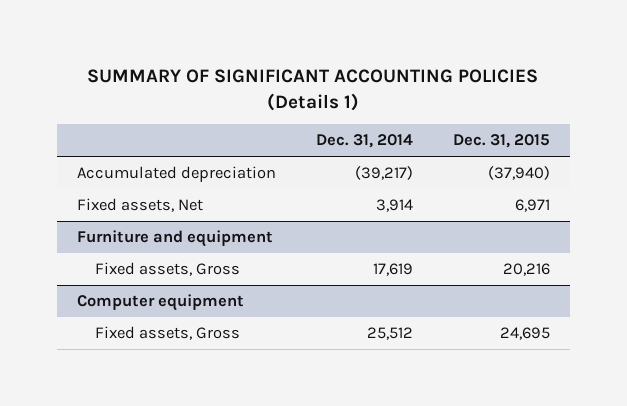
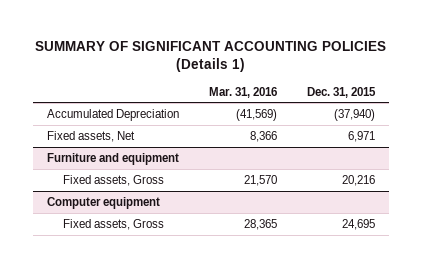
- | Dec. 31, 2014 | Dec. 31, 2015
+ | Mar. 31, 2016 | Dec. 31, 2015
- Accumulated depreciation | (39,217) | (37,940)
+ Accumulated Depreciation | (41,569) | (37,940)

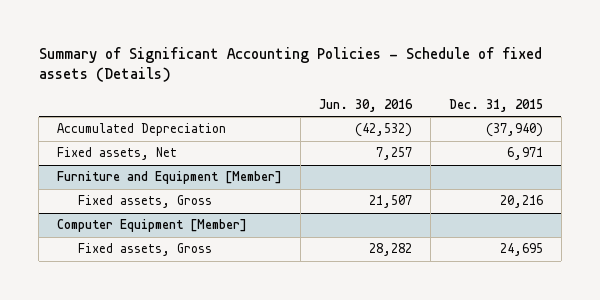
- SUMMARY OF SIGNIFICANT ACCOUNTING POLICIES (Details 1)
+ Summary of Significant Accounting Policies - Schedule of fixed assets (Details)
- | Mar. 31, 2016 | Dec. 31, 2015
+ | Jun. 30, 2016 | Dec. 31, 2015
- Furniture and equipment
+ Furniture and Equipment [Member]
- Computer equipment
+ Computer Equipment [Member]

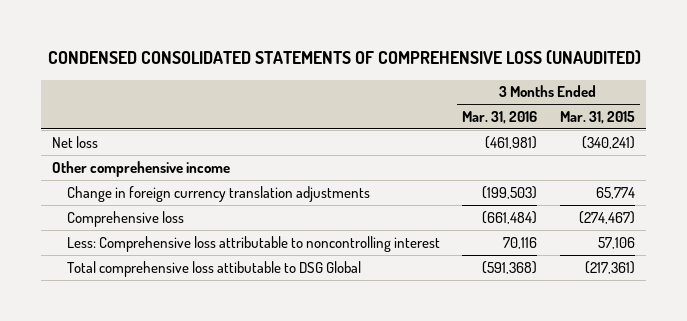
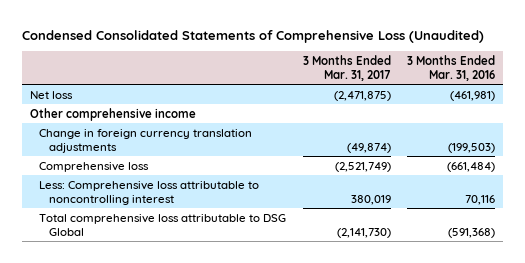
- CONDENSED CONSOLIDATED STATEMENTS OF COMPREHENSIVE LOSS (UNAUDITED)
+ Condensed Consolidated Statements of Comprehensive Loss (Unaudited)
- | 3 Months Ended Mar. 31, 2016 | 3 Months Ended Mar. 31, 2015
+ | 3 Months Ended Mar. 31, 2017 | 3 Months Ended Mar. 31, 2016
- Total comprehensive loss attibutable to DSG Global | (591,368) | (217,361)
+ Total comprehensive loss attributable to DSG Global | (2,141,730) | (591,368)

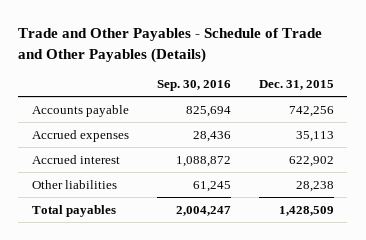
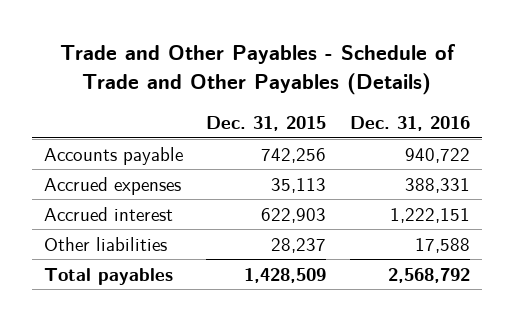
- | Sep. 30, 2016 | Dec. 31, 2015
+ | Dec. 31, 2015 | Dec. 31, 2016
- Accrued interest | 1,088,872 | 622,902
- Other liabilities | 61,245 | 28,238
+ Accrued interest | 622,903 | 1,222,151
+ Other liabilities | 28,237 | 17,588

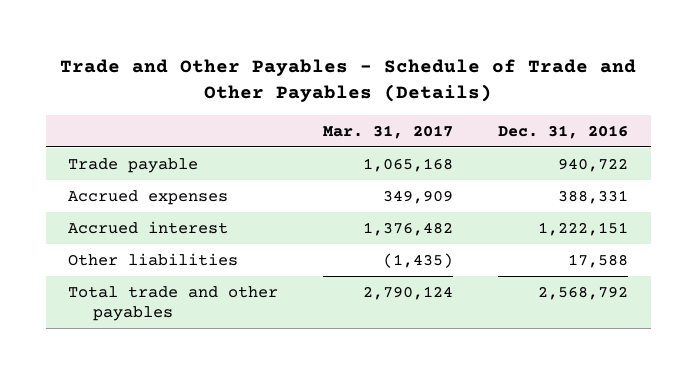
- | Dec. 31, 2015 | Dec. 31, 2016
+ | Mar. 31, 2017 | Dec. 31, 2016
- Accounts payable | 742,256 | 940,722
+ Trade payable | 1,065,168 | 940,722
- Total payables | 1,428,509 | 2,568,792
+ Total trade and other payables | 2,790,124 | 2,568,792

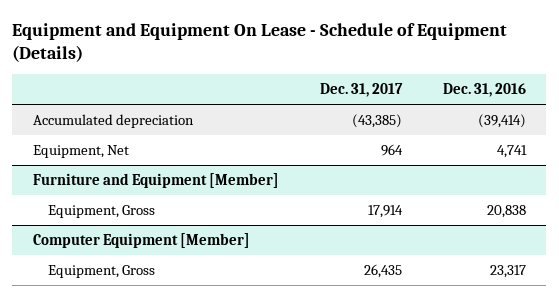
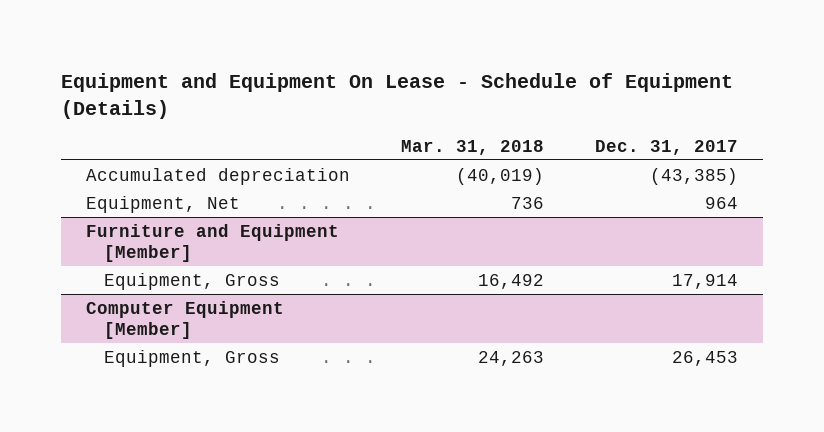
- | Dec. 31, 2017 | Dec. 31, 2016
+ | Mar. 31, 2018 | Dec. 31, 2017
@ Computer Equipment [Member]
- Equipment, Gross | 26,435 | 23,317
+ Equipment, Gross | 24,263 | 26,453

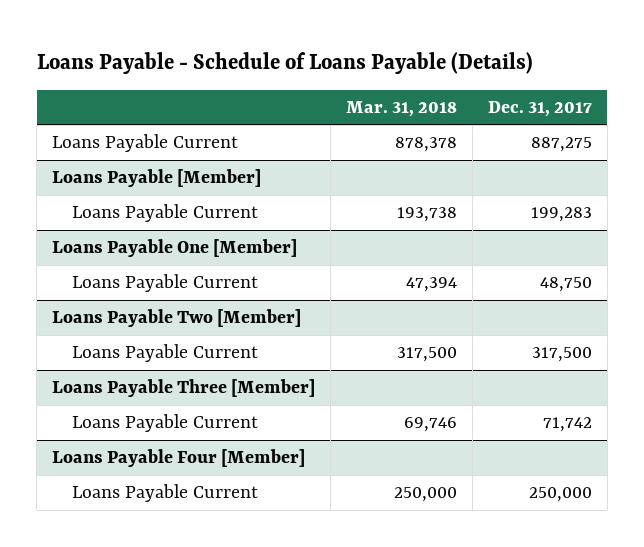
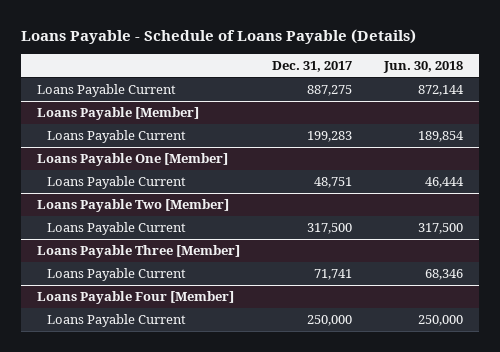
- | Mar. 31, 2018 | Dec. 31, 2017
+ | Dec. 31, 2017 | Jun. 30, 2018
@ Loans Payable One [Member]
- Loans Payable Current | 47,394 | 48,750
+ Loans Payable Current | 48,751 | 46,444
@ Loans Payable Three [Member]
- Loans Payable Current | 69,746 | 71,742
+ Loans Payable Current | 71,741 | 68,346

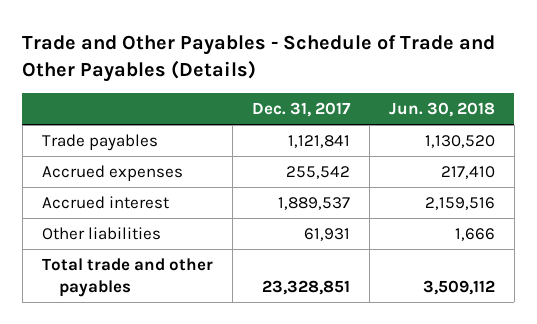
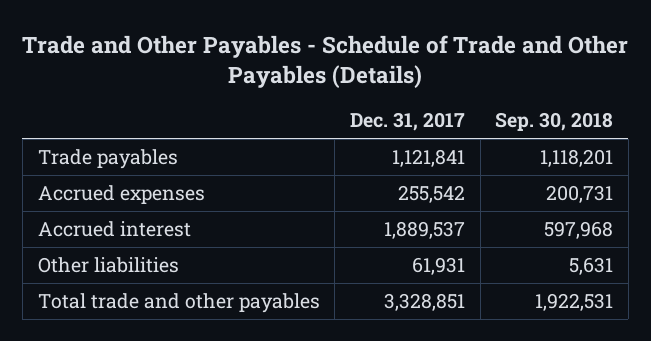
- | Dec. 31, 2017 | Jun. 30, 2018
+ | Dec. 31, 2017 | Sep. 30, 2018
- Total trade and other payables | 23,328,851 | 3,509,112
+ Total trade and other payables | 3,328,851 | 1,922,531

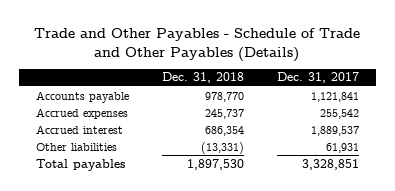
- | Dec. 31, 2017 | Sep. 30, 2018
+ | Dec. 31, 2018 | Dec. 31, 2017
- Trade payables | 1,121,841 | 1,118,201
+ Accounts payable | 978,770 | 1,121,841
- Total trade and other payables | 3,328,851 | 1,922,531
+ Total payables | 1,897,530 | 3,328,851

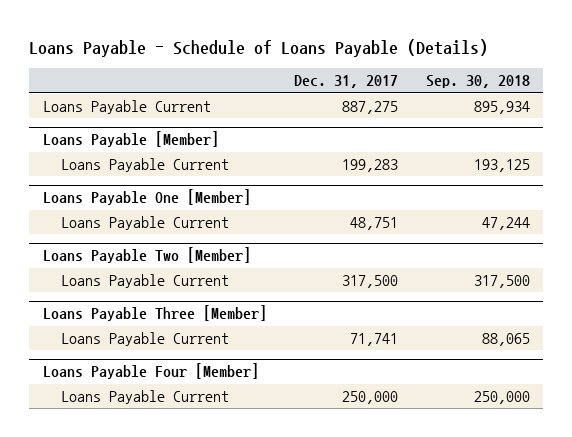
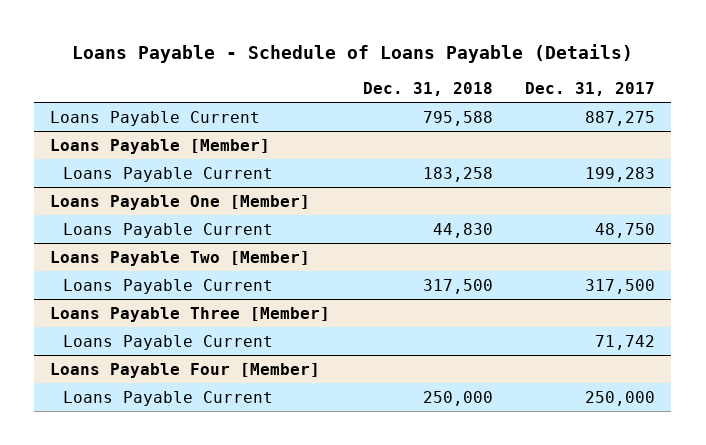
- | Dec. 31, 2017 | Sep. 30, 2018
+ | Dec. 31, 2018 | Dec. 31, 2017
@ Loans Payable One [Member]
- Loans Payable Current | 48,751 | 47,244
+ Loans Payable Current | 44,830 | 48,750
@ Loans Payable Three [Member]
- Loans Payable Current | 71,741 | 88,065
+ Loans Payable Current | | 71,742

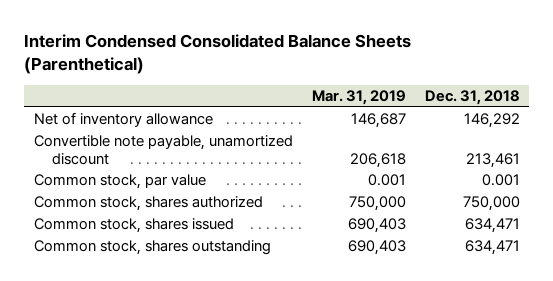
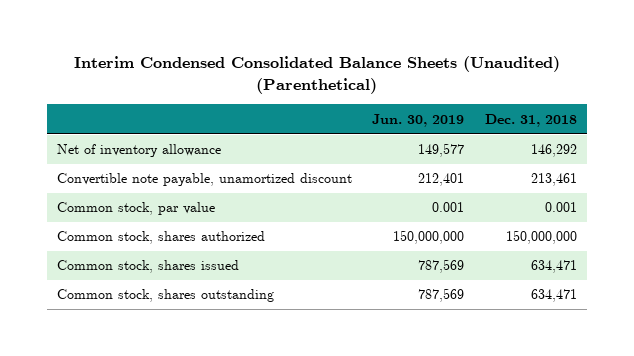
- Interim Condensed Consolidated Balance Sheets (Parenthetical)
+ Interim Condensed Consolidated Balance Sheets (Unaudited) (Parenthetical)
- | Mar. 31, 2019 | Dec. 31, 2018
+ | Jun. 30, 2019 | Dec. 31, 2018
- Common stock, shares authorized | 750,000 | 750,000
+ Common stock, shares authorized | 150,000,000 | 150,000,000

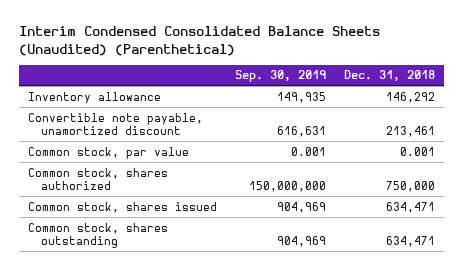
- | Jun. 30, 2019 | Dec. 31, 2018
+ | Sep. 30, 2019 | Dec. 31, 2018
- Net of inventory allowance | 149,577 | 146,292
+ Inventory allowance | 149,935 | 146,292
- Common stock, shares authorized | 150,000,000 | 150,000,000
+ Common stock, shares authorized | 150,000,000 | 750,000

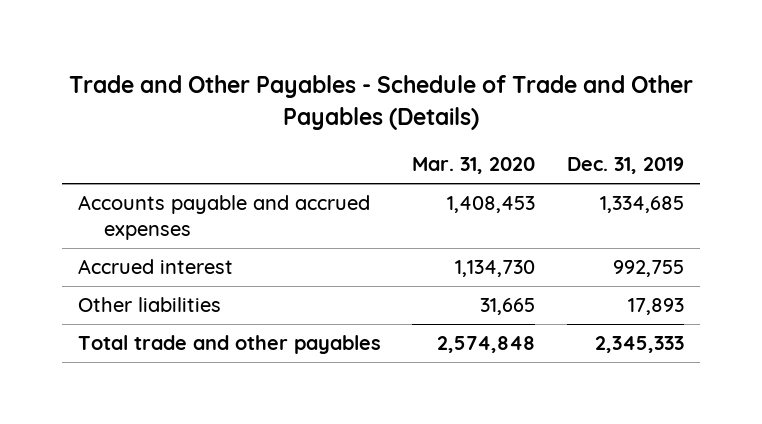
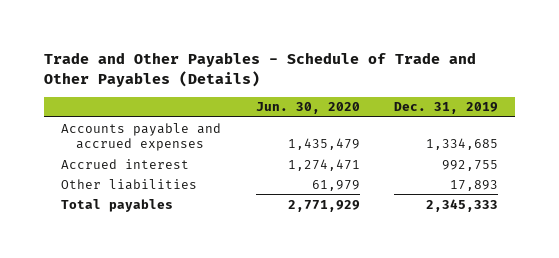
- | Mar. 31, 2020 | Dec. 31, 2019
+ | Jun. 30, 2020 | Dec. 31, 2019
- Total trade and other payables | 2,574,848 | 2,345,333
+ Total payables | 2,771,929 | 2,345,333

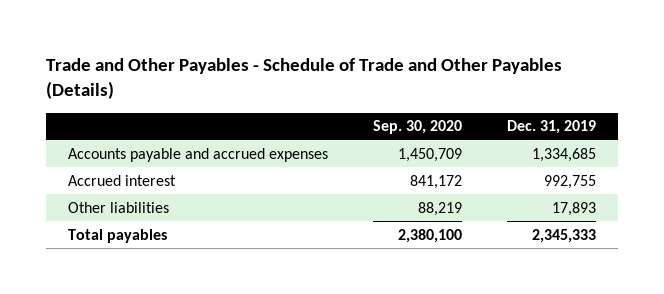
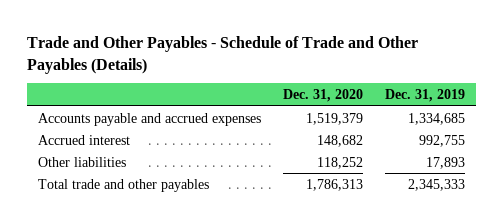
- | Sep. 30, 2020 | Dec. 31, 2019
+ | Dec. 31, 2020 | Dec. 31, 2019
- Total payables | 2,380,100 | 2,345,333
+ Total trade and other payables | 1,786,313 | 2,345,333

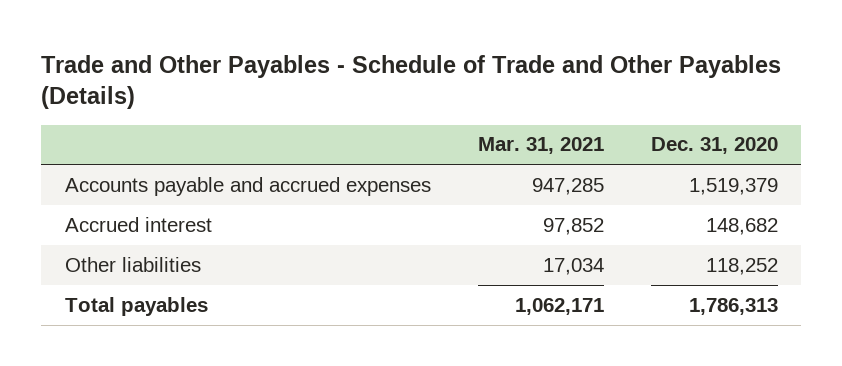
- | Dec. 31, 2020 | Dec. 31, 2019
+ | Mar. 31, 2021 | Dec. 31, 2020
- Total trade and other payables | 1,786,313 | 2,345,333
+ Total payables | 1,062,171 | 1,786,313

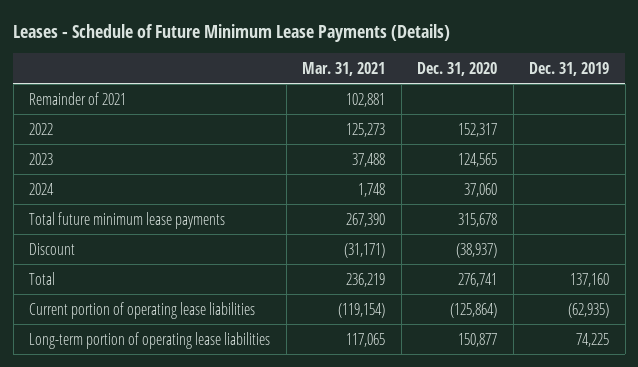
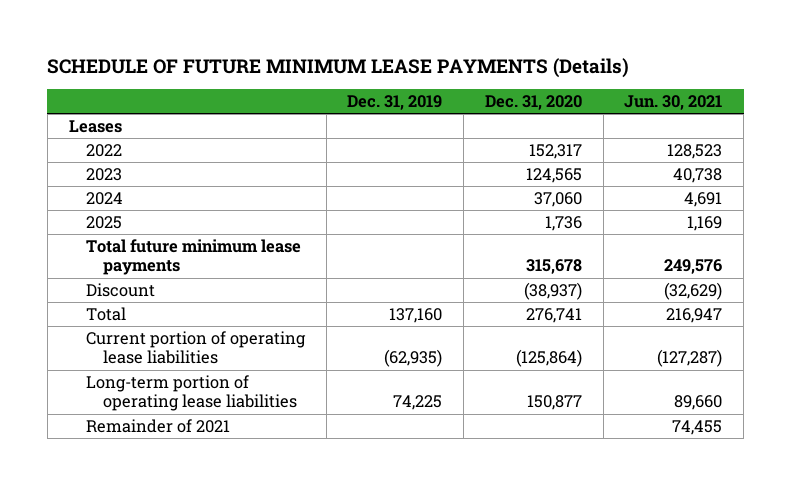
- Leases - Schedule of Future Minimum Lease Payments (Details)
+ SCHEDULE OF FUTURE MINIMUM LEASE PAYMENTS (Details)
- | Mar. 31, 2021 | Dec. 31, 2020 | Dec. 31, 2019
+ | Dec. 31, 2019 | Dec. 31, 2020 | Jun. 30, 2021
+ Leases
+ 2025 | | 1,736 | 1,169
moved down: Remainder of 2021 | | | 74,455

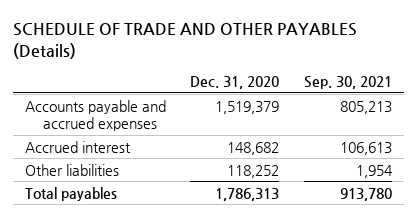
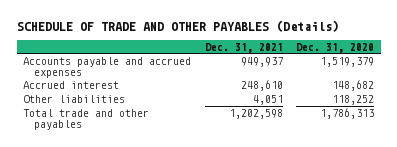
- | Dec. 31, 2020 | Sep. 30, 2021
+ | Dec. 31, 2021 | Dec. 31, 2020
- Total payables | 1,786,313 | 913,780
+ Total trade and other payables | 1,202,598 | 1,786,313

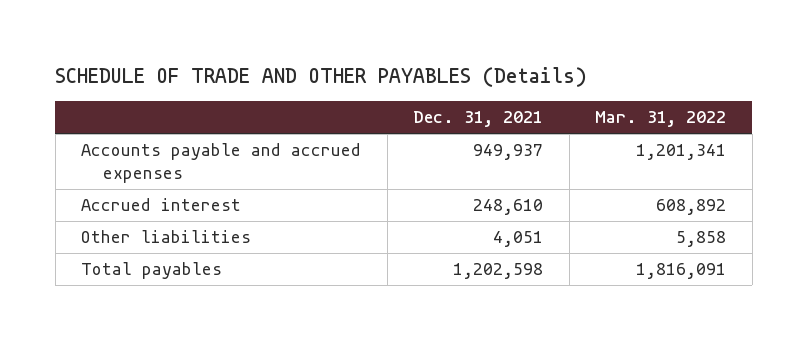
- | Dec. 31, 2021 | Dec. 31, 2020
+ | Dec. 31, 2021 | Mar. 31, 2022
- Total trade and other payables | 1,202,598 | 1,786,313
+ Total payables | 1,202,598 | 1,816,091

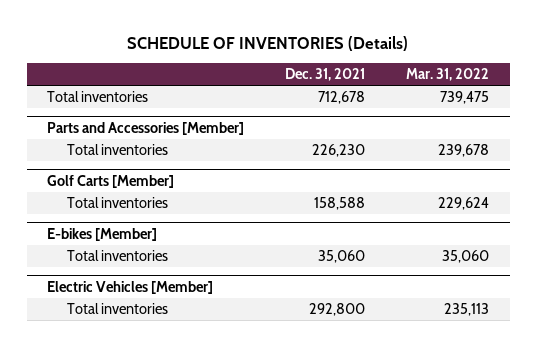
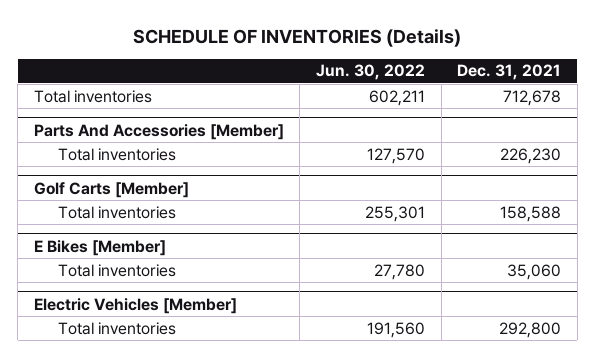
- | Dec. 31, 2021 | Mar. 31, 2022
+ | Jun. 30, 2022 | Dec. 31, 2021
- Parts and Accessories [Member]
+ Parts And Accessories [Member]
- E-bikes [Member]
+ E Bikes [Member]

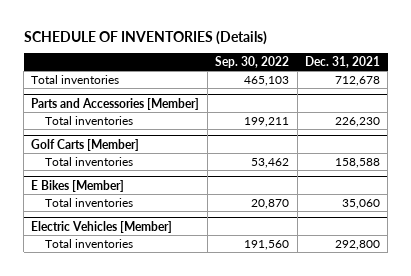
- | Jun. 30, 2022 | Dec. 31, 2021
+ | Sep. 30, 2022 | Dec. 31, 2021
- Parts And Accessories [Member]
+ Parts and Accessories [Member]

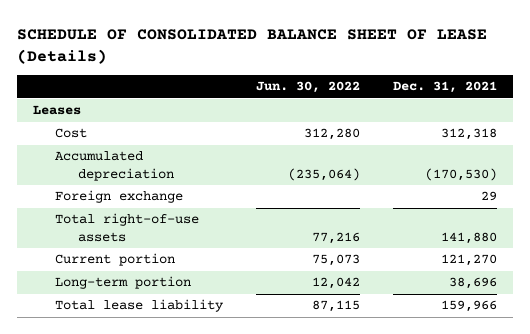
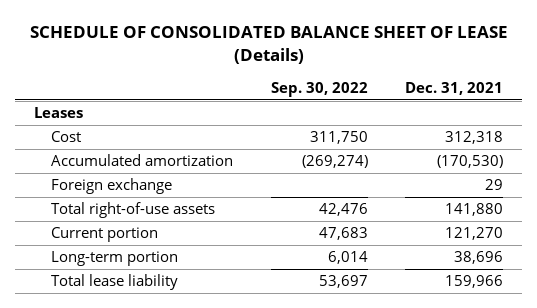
- | Jun. 30, 2022 | Dec. 31, 2021
+ | Sep. 30, 2022 | Dec. 31, 2021
- Accumulated depreciation | (235,064) | (170,530)
+ Accumulated amortization | (269,274) | (170,530)

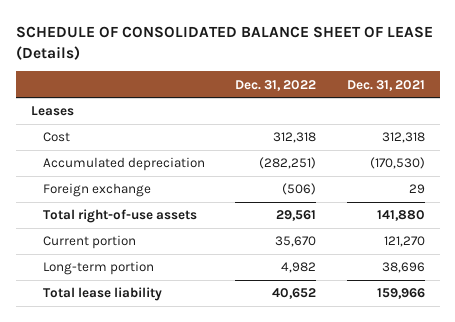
- | Sep. 30, 2022 | Dec. 31, 2021
+ | Dec. 31, 2022 | Dec. 31, 2021
- Accumulated amortization | (269,274) | (170,530)
+ Accumulated depreciation | (282,251) | (170,530)

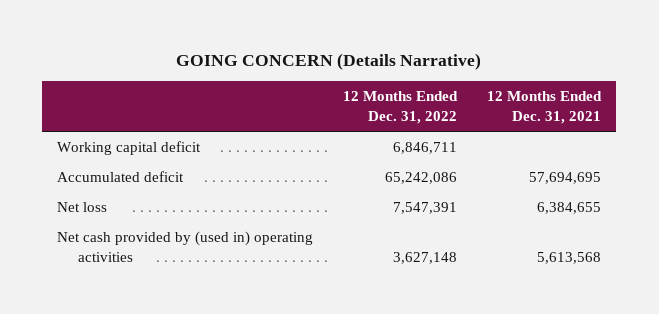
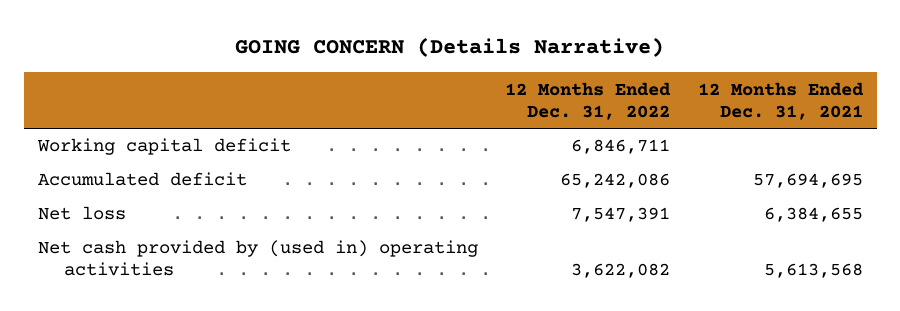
- Net cash provided by (used in) operating activities | 3,627,148 | 5,613,568
+ Net cash provided by (used in) operating activities | 3,622,082 | 5,613,568

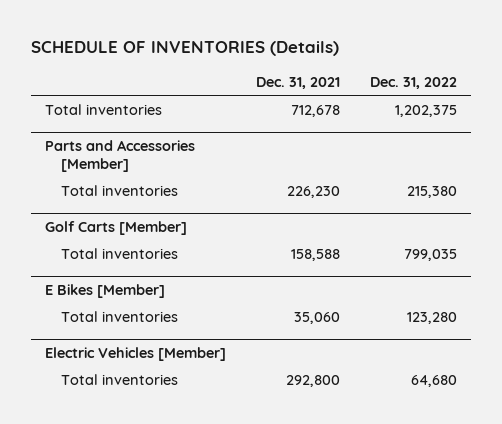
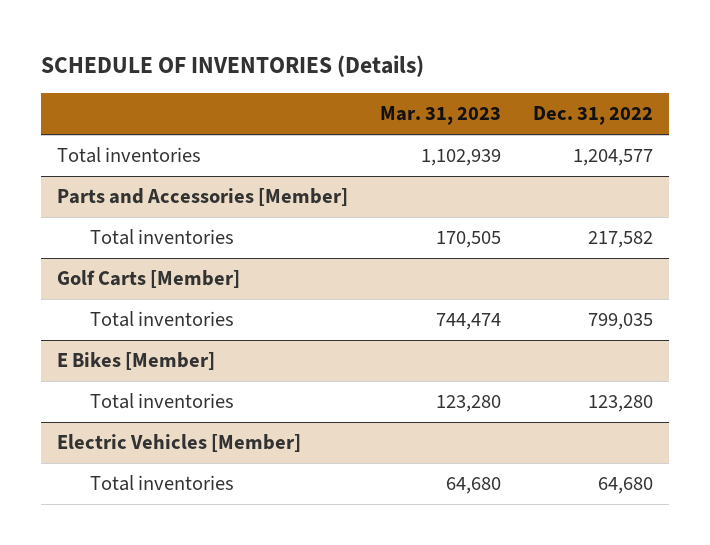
- | Dec. 31, 2021 | Dec. 31, 2022
+ | Mar. 31, 2023 | Dec. 31, 2022
- Total inventories | 712,678 | 1,202,375
+ Total inventories | 1,102,939 | 1,204,577
@ Parts and Accessories [Member]
- Total inventories | 226,230 | 215,380
+ Total inventories | 170,505 | 217,582

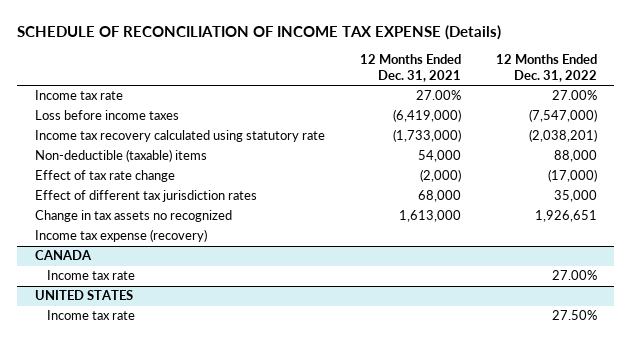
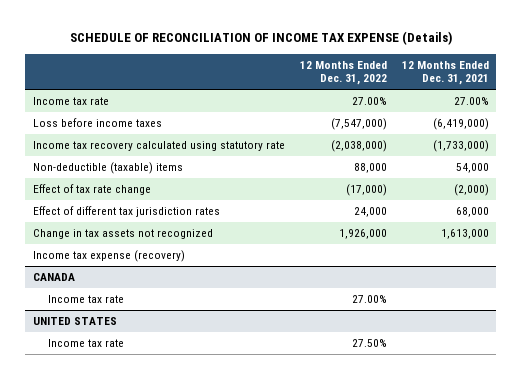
- | 12 Months Ended Dec. 31, 2021 | 12 Months Ended Dec. 31, 2022
+ | 12 Months Ended Dec. 31, 2022 | 12 Months Ended Dec. 31, 2021
- Income tax recovery calculated using statutory rate | (1,733,000) | (2,038,201)
+ Income tax recovery calculated using statutory rate | (2,038,000) | (1,733,000)
- Effect of different tax jurisdiction rates | 68,000 | 35,000
- Change in tax assets no recognized | 1,613,000 | 1,926,651
+ Effect of different tax jurisdiction rates | 24,000 | 68,000
+ Change in tax assets not recognized | 1,926,000 | 1,613,000

